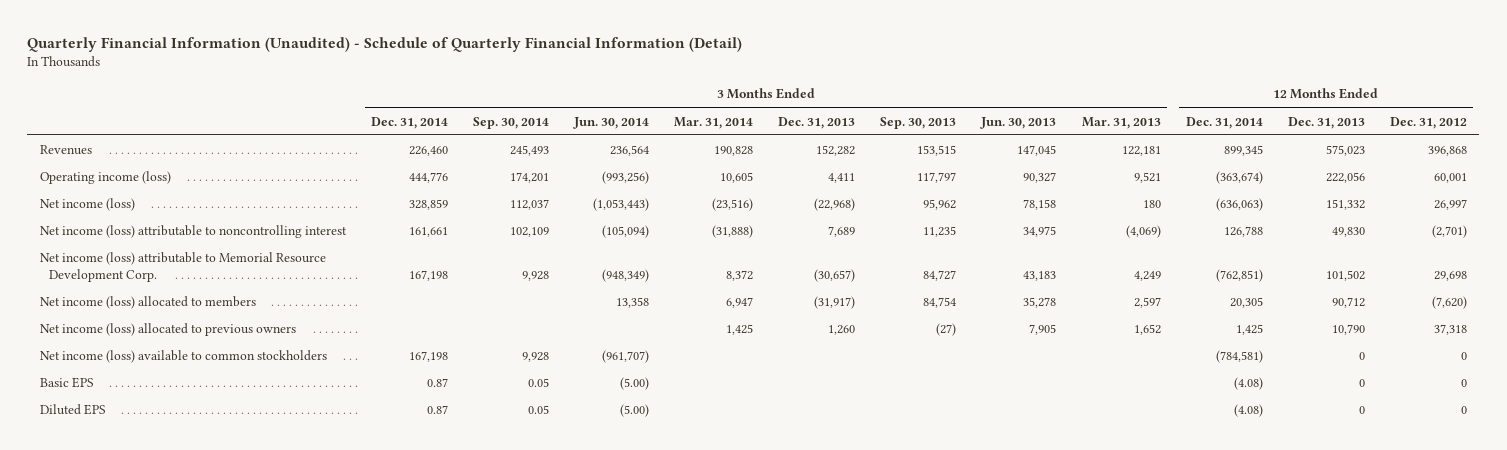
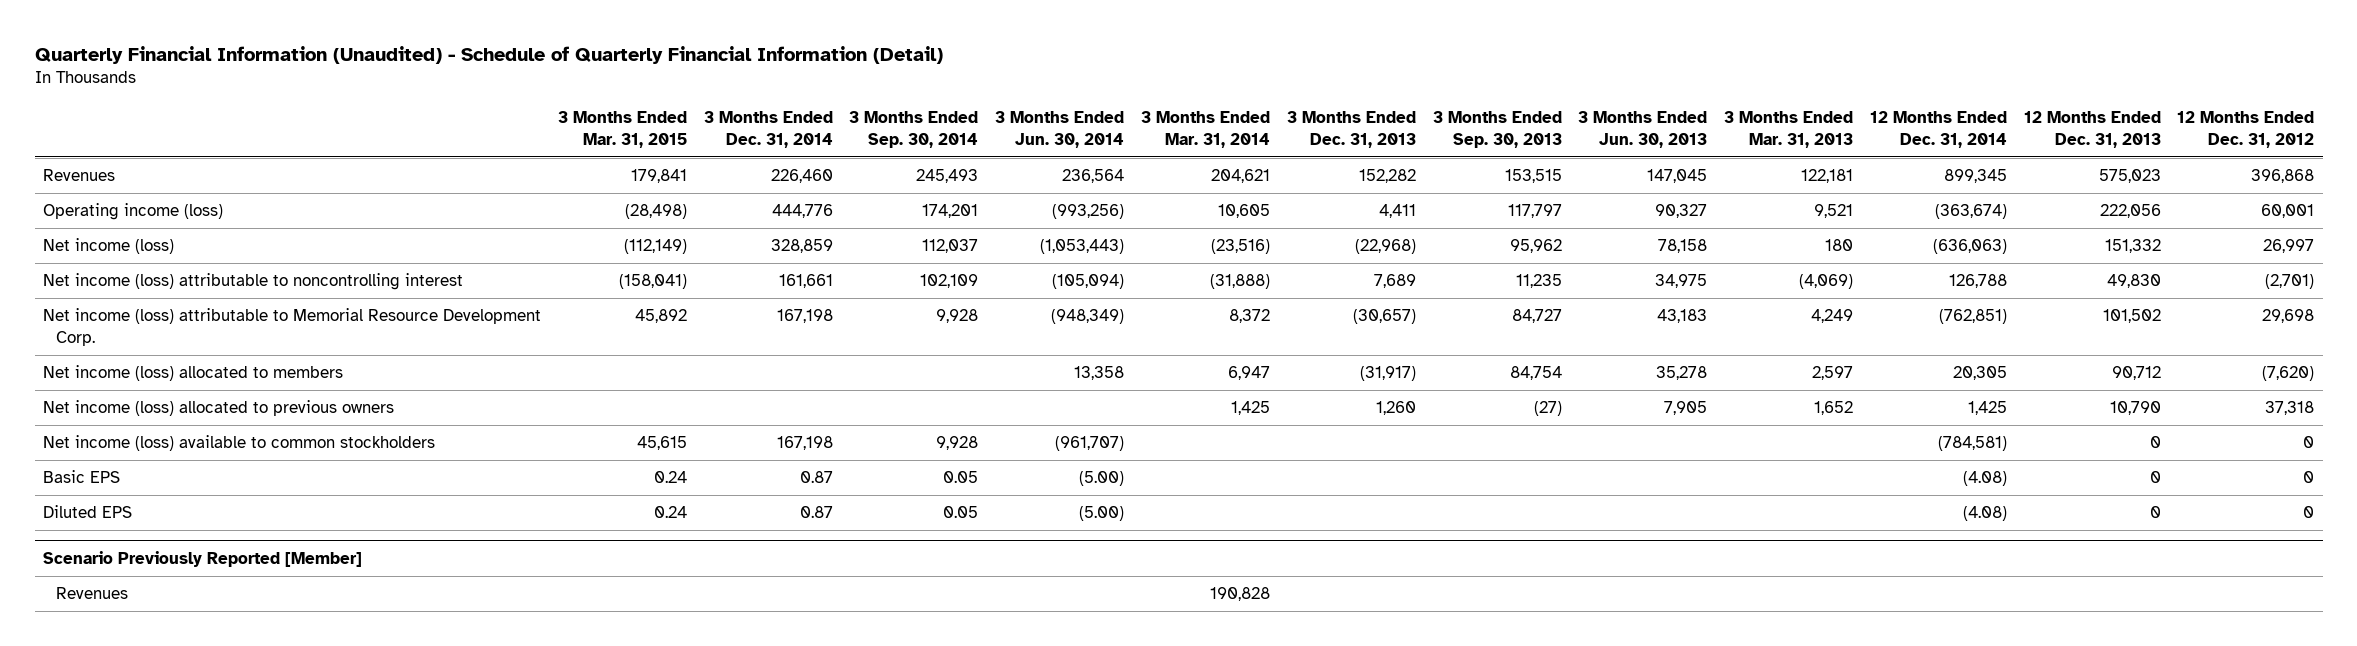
- | 3 Months Ended Dec. 31, 2014 | 3 Months Ended Sep. 30, 2014 | 3 Months Ended Jun. 30, 2014 | 3 Months Ended Mar. 31, 2014 | 3 Months Ended Dec. 31, 2013 | 3 Months Ended Sep. 30, 2013 | 3 Months Ended Jun. 30, 2013 | 3 Months Ended Mar. 31, 2013 | 12 Months Ended Dec. 31, 2014 | 12 Months Ended Dec. 31, 2013 | 12 Months Ended Dec. 31, 2012
+ | 3 Months Ended Mar. 31, 2015 | 3 Months Ended Dec. 31, 2014 | 3 Months Ended Sep. 30, 2014 | 3 Months Ended Jun. 30, 2014 | 3 Months Ended Mar. 31, 2014 | 3 Months Ended Dec. 31, 2013 | 3 Months Ended Sep. 30, 2013 | 3 Months Ended Jun. 30, 2013 | 3 Months Ended Mar. 31, 2013 | 12 Months Ended Dec. 31, 2014 | 12 Months Ended Dec. 31, 2013 | 12 Months Ended Dec. 31, 2012
- Revenues | 226,460 | 245,493 | 236,564 | 190,828 | 152,282 | 153,515 | 147,045 | 122,181 | 899,345 | 575,023 | 396,868
+ Revenues | 179,841 | 226,460 | 245,493 | 236,564 | 204,621 | 152,282 | 153,515 | 147,045 | 122,181 | 899,345 | 575,023 | 396,868
+ Scenario Previously Reported [Member]
+ Revenues | | | | | 190,828 | | | | | | |

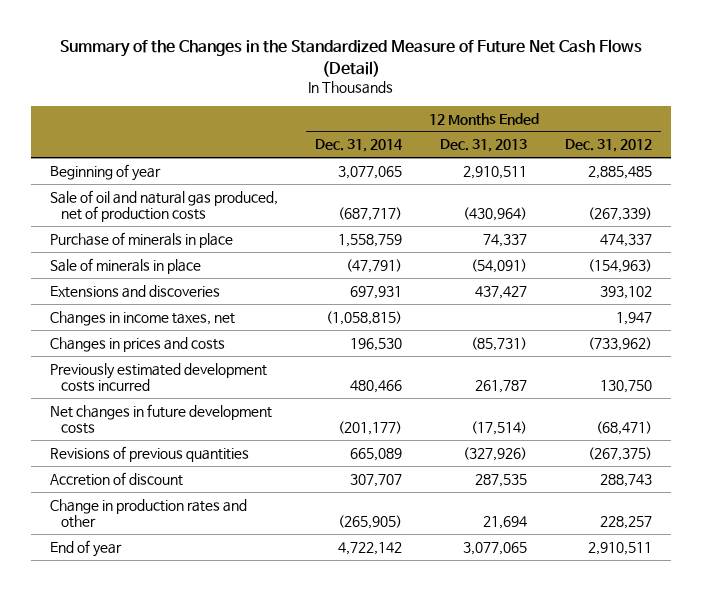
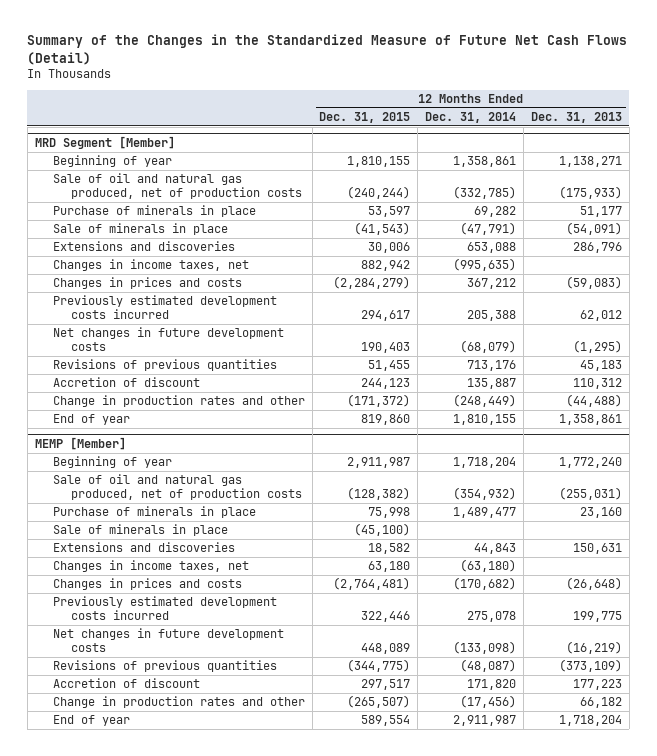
- | 12 Months Ended Dec. 31, 2014 | 12 Months Ended Dec. 31, 2013 | 12 Months Ended Dec. 31, 2012
+ | 12 Months Ended Dec. 31, 2015 | 12 Months Ended Dec. 31, 2014 | 12 Months Ended Dec. 31, 2013
- Beginning of year | 3,077,065 | 2,910,511 | 2,885,485
- Sale of oil and natural gas produced, net of production costs | (687,717) | (430,964) | (267,339)
- Purchase of minerals in place | 1,558,759 | 74,337 | 474,337
+ MRD Segment [Member]
+ Beginning of year | 1,810,155 | 1,358,861 | 1,138,271
+ Sale of oil and natural gas produced, net of production costs | (240,244) | (332,785) | (175,933)
+ Purchase of minerals in place | 53,597 | 69,282 | 51,177
- Extensions and discoveries | 697,931 | 437,427 | 393,102
- Changes in income taxes, net | (1,058,815) | | 1,947
- Changes in prices and costs | 196,530 | (85,731) | (733,962)
- Previously estimated development costs incurred | 480,466 | 261,787 | 130,750
- Net changes in future development costs | (201,177) | (17,514) | (68,471)
- Revisions of previous quantities | 665,089 | (327,926) | (267,375)
- Accretion of discount | 307,707 | 287,535 | 288,743
- Change in production rates and other | (265,905) | 21,694 | 228,257
- End of year | 4,722,142 | 3,077,065 | 2,910,511
+ Extensions and discoveries | 30,006 | 653,088 | 286,796
+ Changes in income taxes, net | 882,942 | (995,635) |
+ Changes in prices and costs | (2,284,279) | 367,212 | (59,083)
+ Previously estimated development costs incurred | 294,617 | 205,388 | 62,012
+ Net changes in future development costs | 190,403 | (68,079) | (1,295)
+ Revisions of previous quantities | 51,455 | 713,176 | 45,183
+ Accretion of discount | 244,123 | 135,887 | 110,312
+ Change in production rates and other | (171,372) | (248,449) | (44,488)
+ End of year | 819,860 | 1,810,155 | 1,358,861
+ MEMP [Member]
+ Beginning of year | 2,911,987 | 1,718,204 | 1,772,240
+ Sale of oil and natural gas produced, net of production costs | (128,382) | (354,932) | (255,031)
+ Purchase of minerals in place | 75,998 | 1,489,477 | 23,160
+ Sale of minerals in place | (45,100) | |
+ Extensions and discoveries | 18,582 | 44,843 | 150,631
+ Changes in income taxes, net | 63,180 | (63,180) |
+ Changes in prices and costs | (2,764,481) | (170,682) | (26,648)
+ Previously estimated development costs incurred | 322,446 | 275,078 | 199,775
+ Net changes in future development costs | 448,089 | (133,098) | (16,219)
+ Revisions of previous quantities | (344,775) | (48,087) | (373,109)
+ Accretion of discount | 297,517 | 171,820 | 177,223
+ Change in production rates and other | (265,507) | (17,456) | 66,182
+ End of year | 589,554 | 2,911,987 | 1,718,204

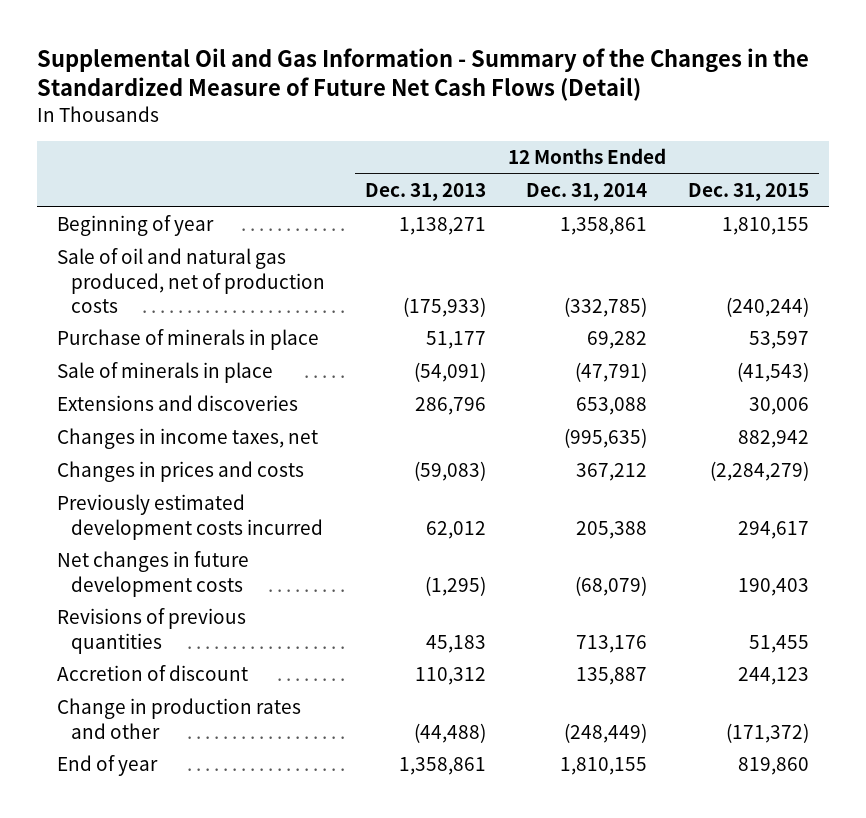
- Summary of the Changes in the Standardized Measure of Future Net Cash Flows (Detail)
+ Supplemental Oil and Gas Information - Summary of the Changes in the Standardized Measure of Future Net Cash Flows (Detail)
- | 12 Months Ended Dec. 31, 2015 | 12 Months Ended Dec. 31, 2014 | 12 Months Ended Dec. 31, 2013
+ | 12 Months Ended Dec. 31, 2013 | 12 Months Ended Dec. 31, 2014 | 12 Months Ended Dec. 31, 2015
- MRD Segment [Member]
- MEMP [Member]
- Beginning of year | 2,911,987 | 1,718,204 | 1,772,240
- Sale of oil and natural gas produced, net of production costs | (128,382) | (354,932) | (255,031)
- Purchase of minerals in place | 75,998 | 1,489,477 | 23,160
- Sale of minerals in place | (45,100) | |
- Extensions and discoveries | 18,582 | 44,843 | 150,631
- Changes in income taxes, net | 63,180 | (63,180) |
- Changes in prices and costs | (2,764,481) | (170,682) | (26,648)
- Previously estimated development costs incurred | 322,446 | 275,078 | 199,775
- Net changes in future development costs | 448,089 | (133,098) | (16,219)
- Revisions of previous quantities | (344,775) | (48,087) | (373,109)
- Accretion of discount | 297,517 | 171,820 | 177,223
- Change in production rates and other | (265,507) | (17,456) | 66,182
- End of year | 589,554 | 2,911,987 | 1,718,204

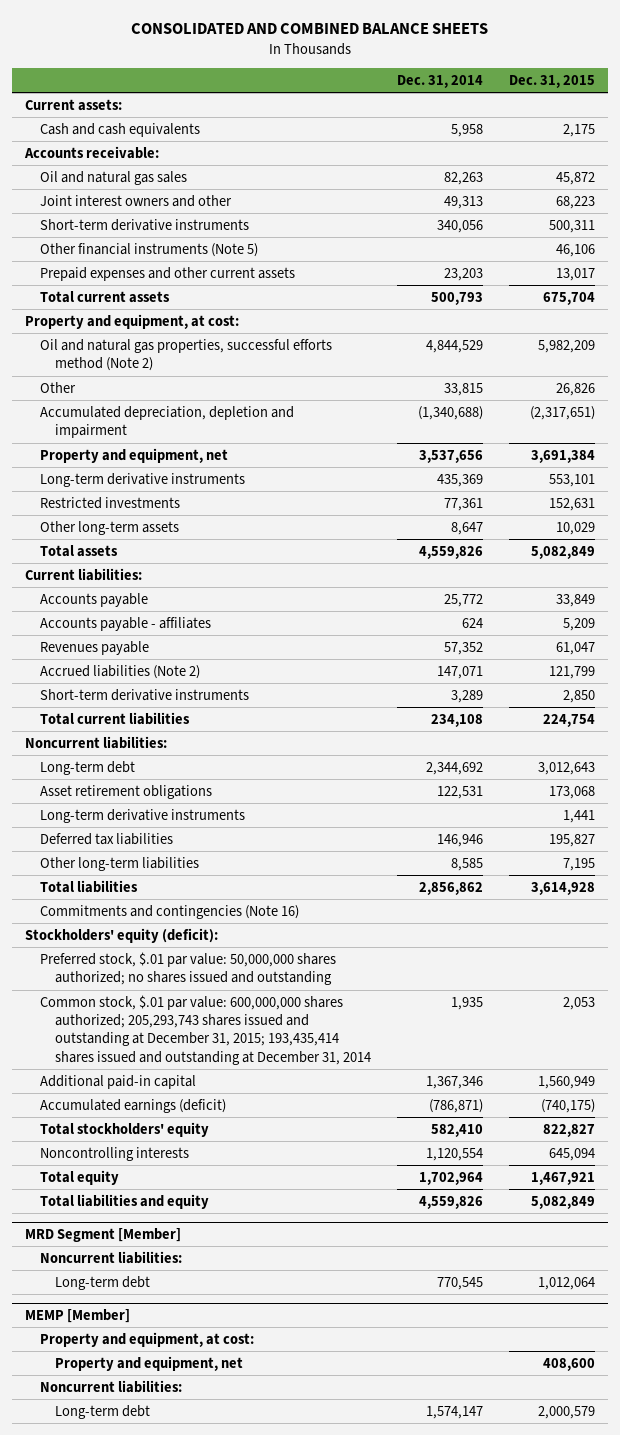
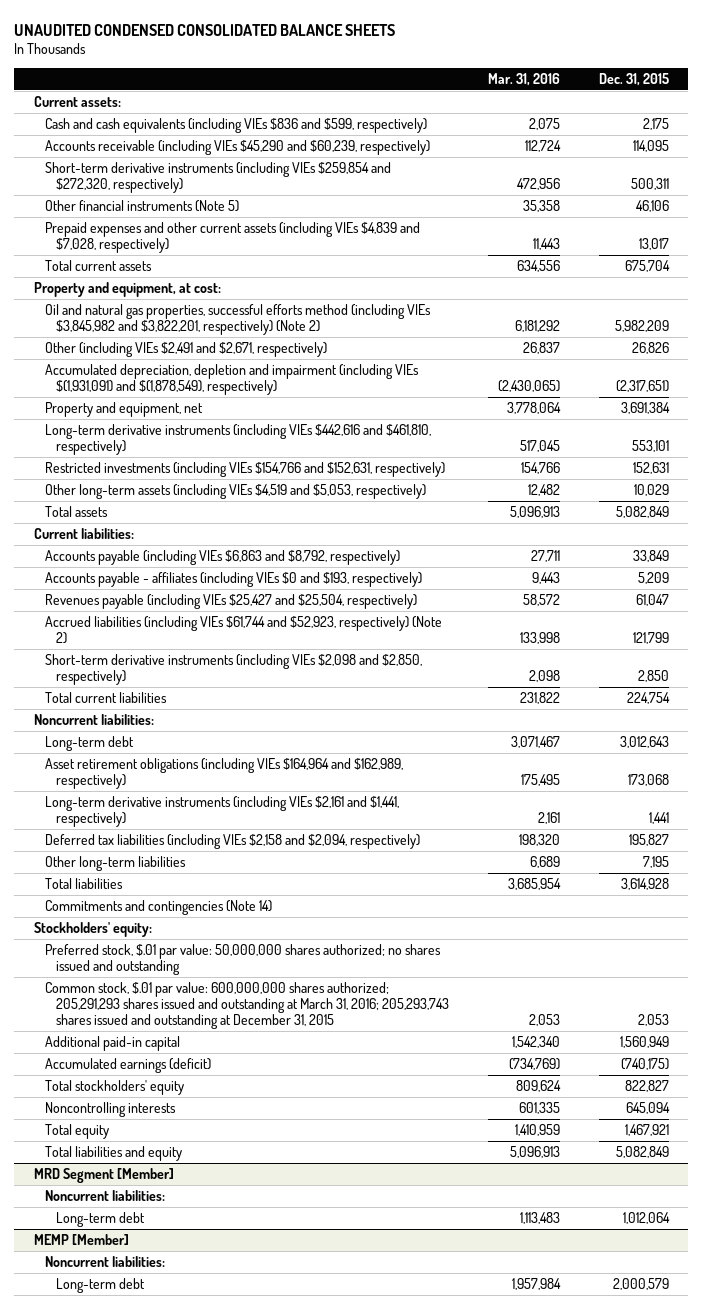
- CONSOLIDATED AND COMBINED BALANCE SHEETS
+ UNAUDITED CONDENSED CONSOLIDATED BALANCE SHEETS
- | Dec. 31, 2014 | Dec. 31, 2015
+ | Mar. 31, 2016 | Dec. 31, 2015
- Cash and cash equivalents | 5,958 | 2,175
- Accounts receivable:
- Oil and natural gas sales | 82,263 | 45,872
- Joint interest owners and other | 49,313 | 68,223
- Short-term derivative instruments | 340,056 | 500,311
+ Cash and cash equivalents (including VIEs $836 and $599, respectively) | 2,075 | 2,175
+ Accounts receivable (including VIEs $45,290 and $60,239, respectively) | 112,724 | 114,095
+ Short-term derivative instruments (including VIEs $259,854 and $272,320, respectively) | 472,956 | 500,311
- Prepaid expenses and other current assets | 23,203 | 13,017
+ Prepaid expenses and other current assets (including VIEs $4,839 and $7,028, respectively) | 11,443 | 13,017
- Oil and natural gas properties, successful efforts method (Note 2) | 4,844,529 | 5,982,209
- Other | 33,815 | 26,826
- Accumulated depreciation, depletion and impairment | (1,340,688) | (2,317,651)
+ Oil and natural gas properties, successful efforts method (including VIEs $3,845,982 and $3,822,201, respectively) (Note 2) | 6,181,292 | 5,982,209
+ Other (including VIEs $2,491 and $2,671, respectively) | 26,837 | 26,826
+ Accumulated depreciation, depletion and impairment (including VIEs $(1,931,091) and $(1,878,549), respectively) | (2,430,065) | (2,317,651)
- Long-term derivative instruments | 435,369 | 553,101
- Restricted investments | 77,361 | 152,631
- Other long-term assets | 8,647 | 10,029
+ Long-term derivative instruments (including VIEs $442,616 and $461,810, respectively) | 517,045 | 553,101
+ Restricted investments (including VIEs $154,766 and $152,631, respectively) | 154,766 | 152,631
+ Other long-term assets (including VIEs $4,519 and $5,053, respectively) | 12,482 | 10,029
- Accounts payable | 25,772 | 33,849
- Accounts payable - affiliates | 624 | 5,209
- Revenues payable | 57,352 | 61,047
- Accrued liabilities (Note 2) | 147,071 | 121,799
- Short-term derivative instruments | 3,289 | 2,850
+ Accounts payable (including VIEs $6,863 and $8,792, respectively) | 27,711 | 33,849
+ Accounts payable - affiliates (including VIEs $0 and $193, respectively) | 9,443 | 5,209
+ Revenues payable (including VIEs $25,427 and $25,504, respectively) | 58,572 | 61,047
+ Accrued liabilities (including VIEs $61,744 and $52,923, respectively) (Note 2) | 133,998 | 121,799
+ Short-term derivative instruments (including VIEs $2,098 and $2,850, respectively) | 2,098 | 2,850
- Asset retirement obligations | 122,531 | 173,068
- Long-term derivative instruments | | 1,441
- Deferred tax liabilities | 146,946 | 195,827
+ Asset retirement obligations (including VIEs $164,964 and $162,989, respectively) | 175,495 | 173,068
+ Long-term derivative instruments (including VIEs $2,161 and $1,441, respectively) | 2,161 | 1,441
+ Deferred tax liabilities (including VIEs $2,158 and $2,094, respectively) | 198,320 | 195,827
- Commitments and contingencies (Note 16)
- Stockholders' equity (deficit):
+ Commitments and contingencies (Note 14)
+ Stockholders' equity:
- Common stock, $.01 par value: 600,000,000 shares authorized; 205,293,743 shares issued and outstanding at December 31, 2015; 193,435,414 shares issued and outstanding at December 31, 2014 | 1,935 | 2,053
+ Common stock, $.01 par value: 600,000,000 shares authorized; 205,291,293 shares issued and outstanding at March 31, 2016; 205,293,743 shares issued and outstanding at December 31, 2015 | 2,053 | 2,053
@ MEMP [Member]
- Property and equipment, at cost:
- Property and equipment, net | | 408,600

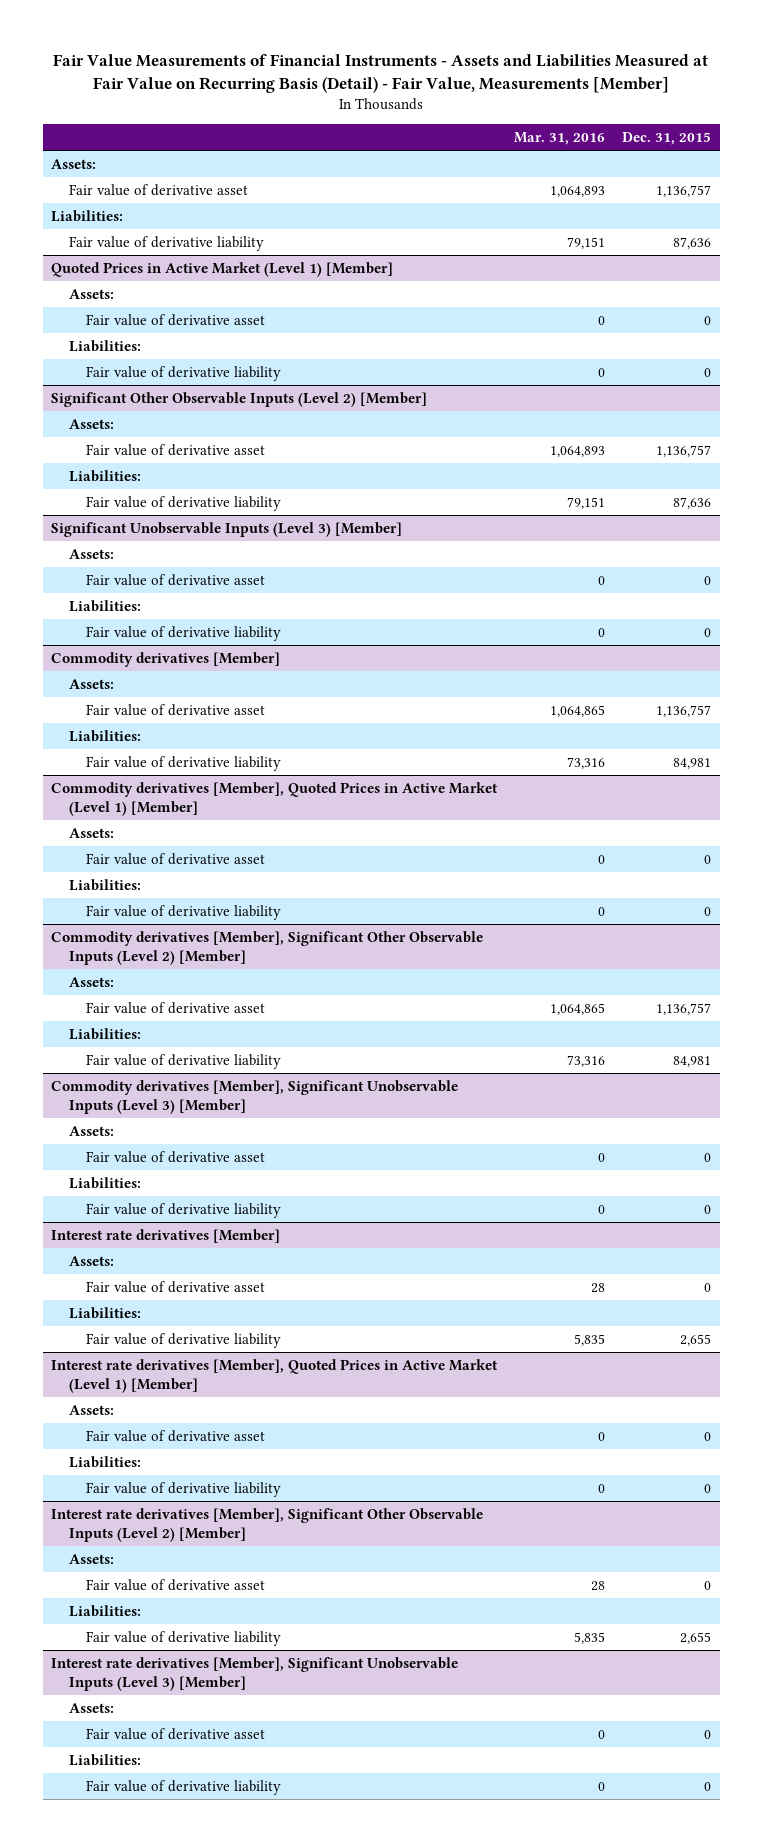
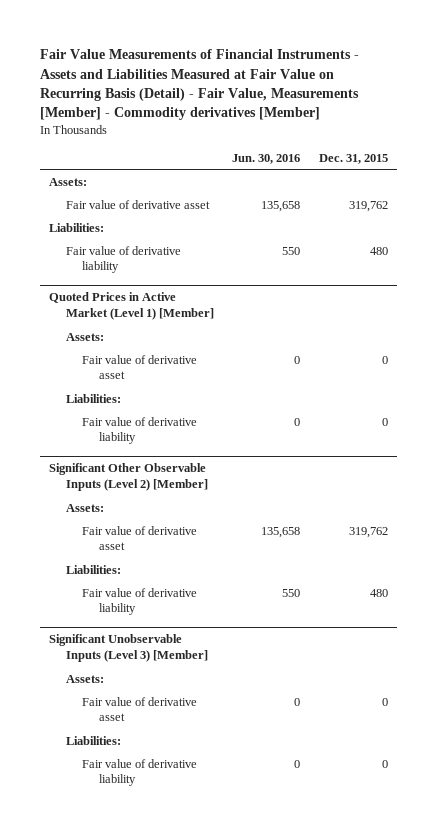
- Fair Value Measurements of Financial Instruments - Assets and Liabilities Measured at Fair Value on Recurring Basis (Detail) - Fair Value, Measurements [Member]
+ Fair Value Measurements of Financial Instruments - Assets and Liabilities Measured at Fair Value on Recurring Basis (Detail) - Fair Value, Measurements [Member] - Commodity derivatives [Member]
- | Mar. 31, 2016 | Dec. 31, 2015
+ | Jun. 30, 2016 | Dec. 31, 2015
- Fair value of derivative asset | 1,064,893 | 1,136,757
+ Fair value of derivative asset | 135,658 | 319,762
- Fair value of derivative liability | 79,151 | 87,636
+ Fair value of derivative liability | 550 | 480
@ Significant Other Observable Inputs (Level 2) [Member]
- Fair value of derivative asset | 1,064,893 | 1,136,757
+ Fair value of derivative asset | 135,658 | 319,762
- Fair value of derivative liability | 79,151 | 87,636
+ Fair value of derivative liability | 550 | 480
- Commodity derivatives [Member]
- Assets:
- Fair value of derivative asset | 1,064,865 | 1,136,757
- Liabilities:
- Fair value of derivative liability | 73,316 | 84,981
- Commodity derivatives [Member], Quoted Prices in Active Market (Level 1) [Member]
- Assets:
- Fair value of derivative asset | 0 | 0
- Liabilities:
- Fair value of derivative liability | 0 | 0
- Commodity derivatives [Member], Significant Other Observable Inputs (Level 2) [Member]
- Assets:
- Fair value of derivative asset | 1,064,865 | 1,136,757
- Liabilities:
- Fair value of derivative liability | 73,316 | 84,981
- Commodity derivatives [Member], Significant Unobservable Inputs (Level 3) [Member]
- Assets:
- Fair value of derivative asset | 0 | 0
- Liabilities:
- Fair value of derivative liability | 0 | 0
- Interest rate derivatives [Member]
- Assets:
- Fair value of derivative asset | 28 | 0
- Liabilities:
- Fair value of derivative liability | 5,835 | 2,655
- Interest rate derivatives [Member], Quoted Prices in Active Market (Level 1) [Member]
- Assets:
- Fair value of derivative asset | 0 | 0
- Liabilities:
- Fair value of derivative liability | 0 | 0
- Interest rate derivatives [Member], Significant Other Observable Inputs (Level 2) [Member]
- Assets:
- Fair value of derivative asset | 28 | 0
- Liabilities:
- Fair value of derivative liability | 5,835 | 2,655
- Interest rate derivatives [Member], Significant Unobservable Inputs (Level 3) [Member]
- Assets:
- Fair value of derivative asset | 0 | 0
- Liabilities:
- Fair value of derivative liability | 0 | 0

